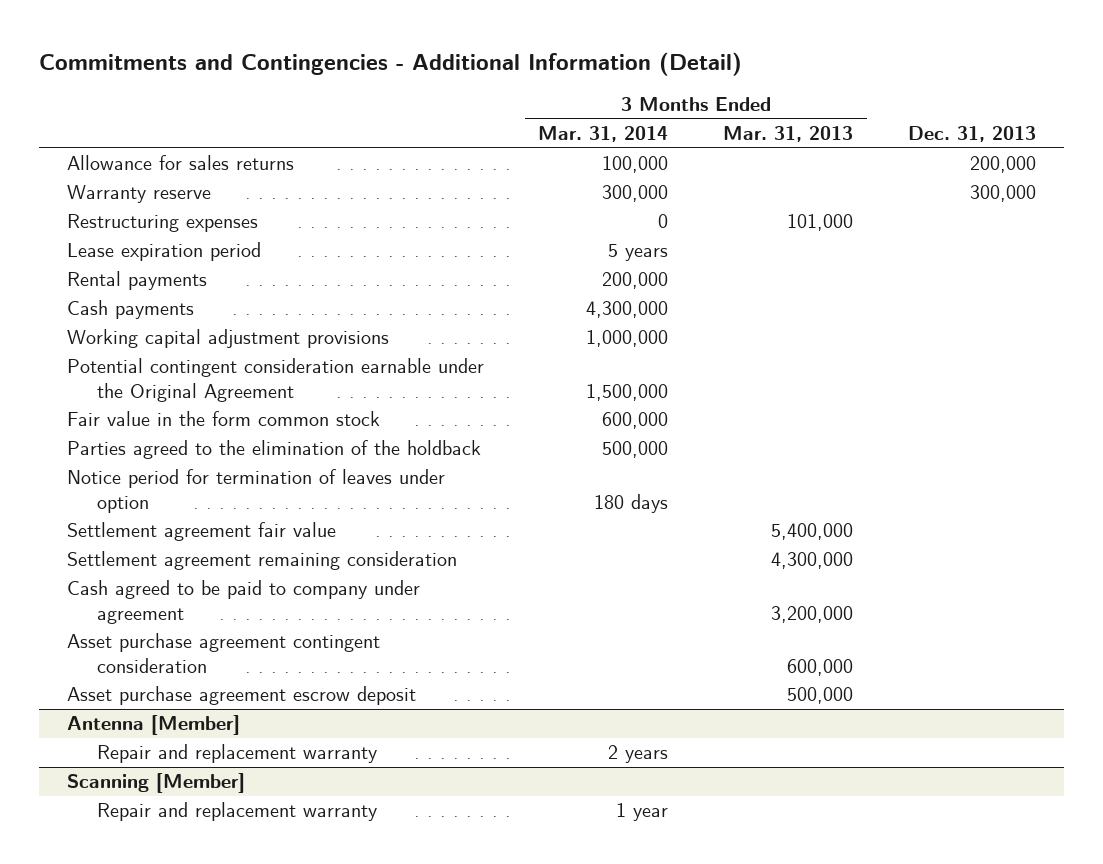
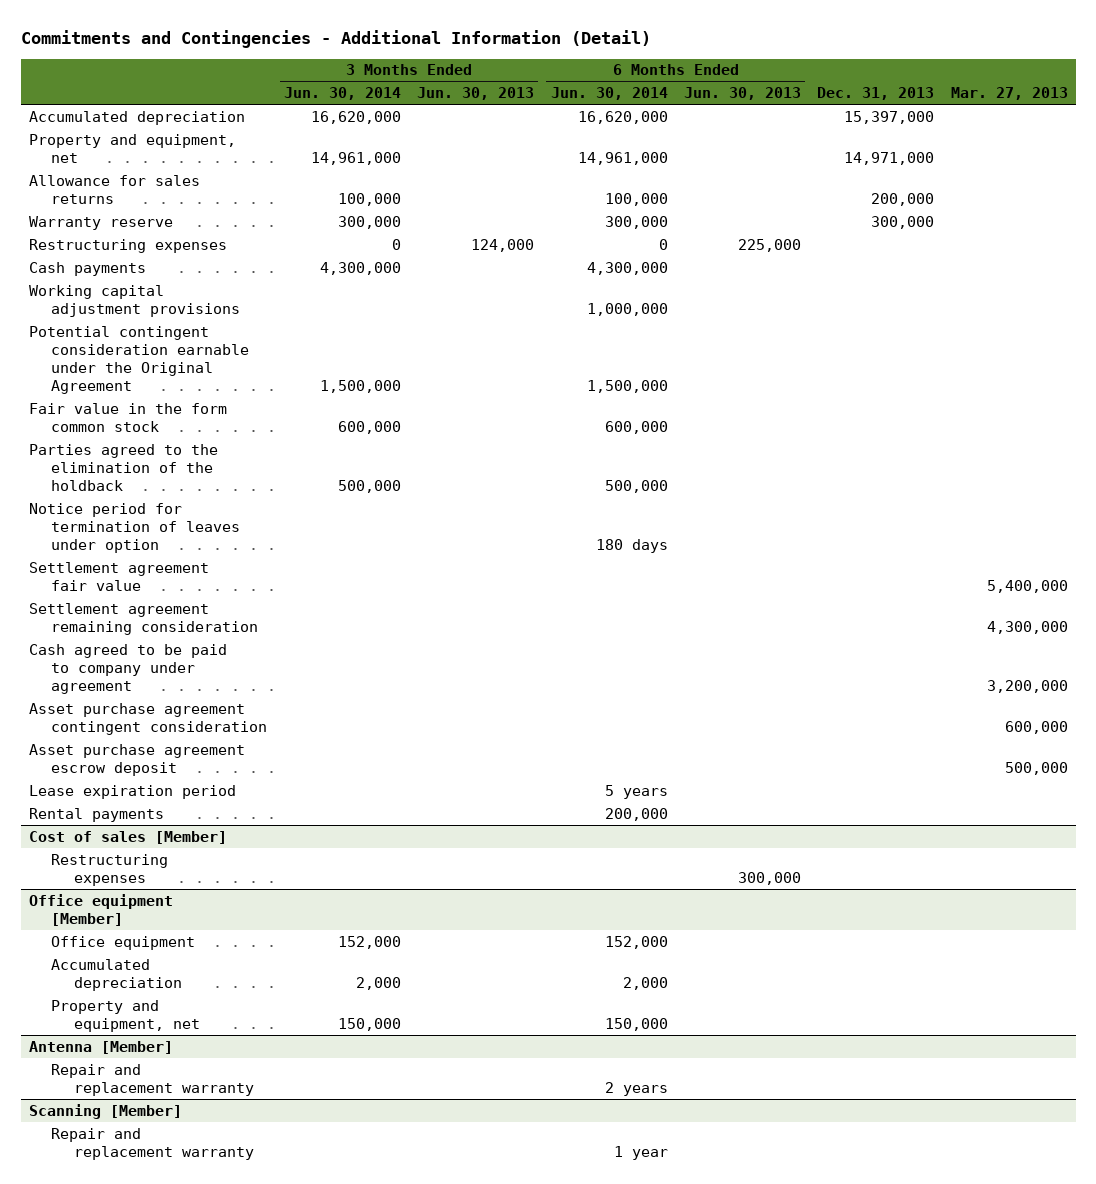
- | 3 Months Ended Mar. 31, 2014 | 3 Months Ended Mar. 31, 2013 | Dec. 31, 2013
+ | 3 Months Ended Jun. 30, 2014 | 3 Months Ended Jun. 30, 2013 | 6 Months Ended Jun. 30, 2014 | 6 Months Ended Jun. 30, 2013 | Dec. 31, 2013 | Mar. 27, 2013
+ Accumulated depreciation | 16,620,000 | | 16,620,000 | | 15,397,000 |
+ Property and equipment, net | 14,961,000 | | 14,961,000 | | 14,971,000 |
moved down: Lease expiration period | | | 5 years | | |
moved down: Rental payments | | | 200,000 | | |
+ Cost of sales [Member]
+ Restructuring expenses | | | | 300,000 | |
+ Office equipment [Member]
+ Office equipment | 152,000 | | 152,000 | | |
+ Accumulated depreciation | 2,000 | | 2,000 | | |
+ Property and equipment, net | 150,000 | | 150,000 | | |

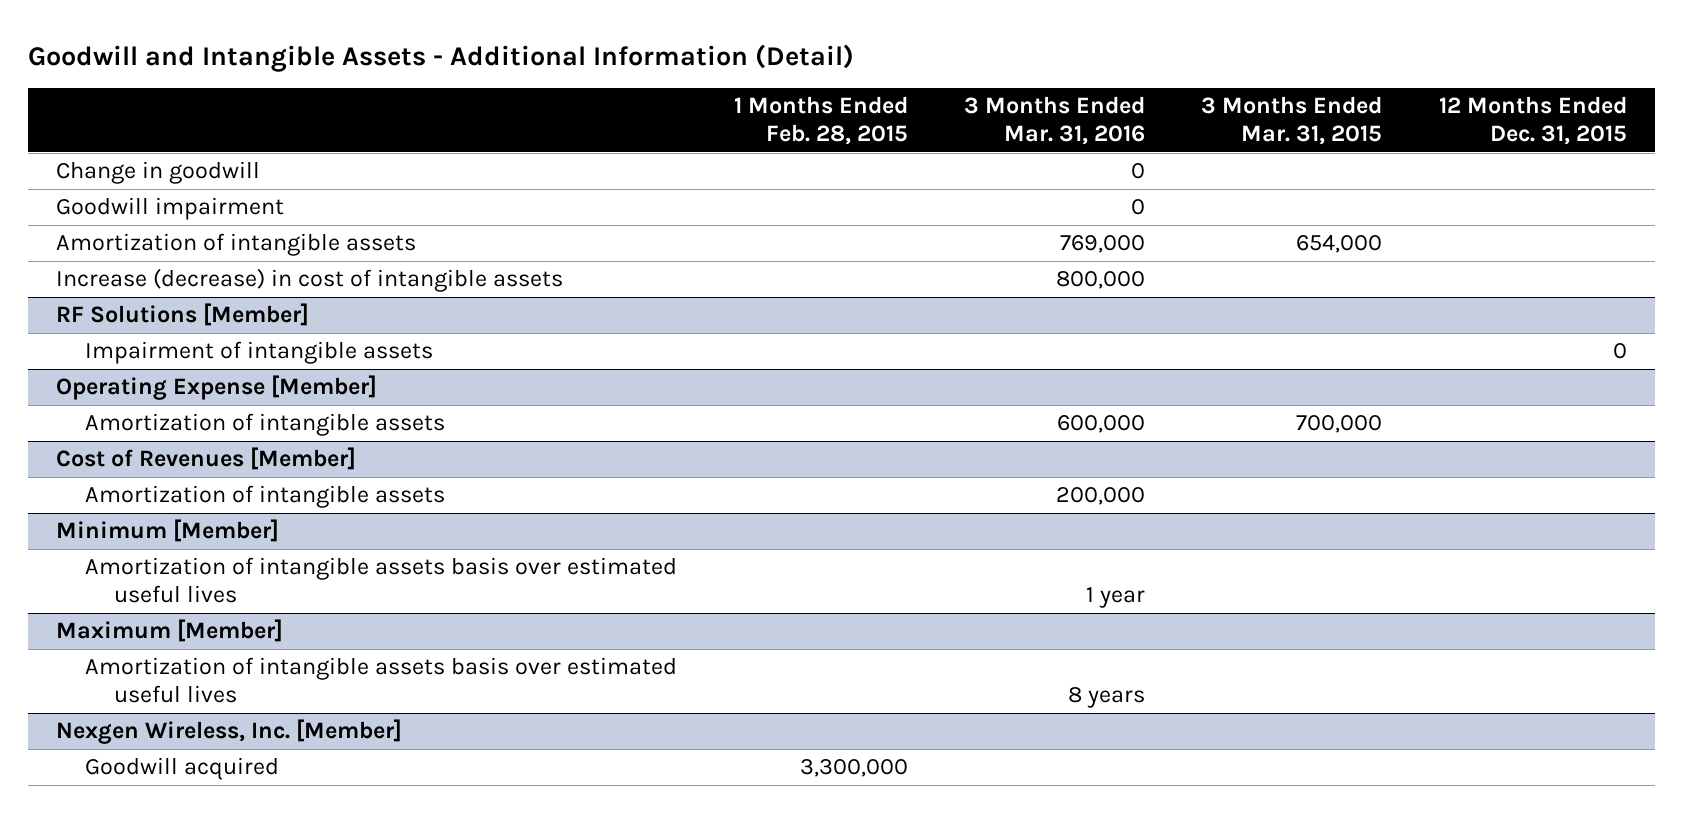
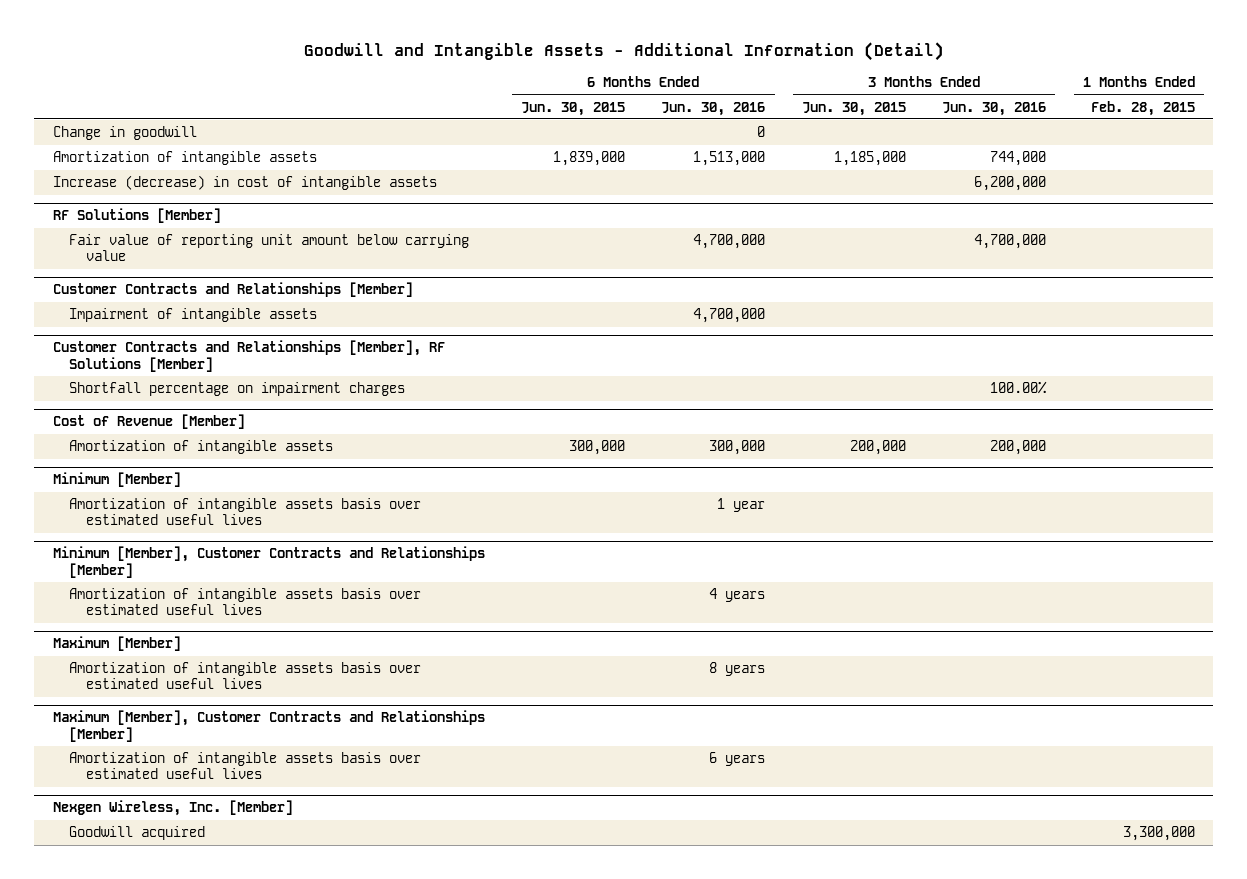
- | 1 Months Ended Feb. 28, 2015 | 3 Months Ended Mar. 31, 2016 | 3 Months Ended Mar. 31, 2015 | 12 Months Ended Dec. 31, 2015
+ | 6 Months Ended Jun. 30, 2015 | 6 Months Ended Jun. 30, 2016 | 3 Months Ended Jun. 30, 2015 | 3 Months Ended Jun. 30, 2016 | 1 Months Ended Feb. 28, 2015
- Goodwill impairment | | 0 | |
@ RF Solutions [Member]
- Impairment of intangible assets | | | | 0
- Operating Expense [Member]
- Amortization of intangible assets | | 600,000 | 700,000 |
- Cost of Revenues [Member]
@ RF Solutions [Member]
+ Fair value of reporting unit amount below carrying value | | 4,700,000 | | 4,700,000 |
+ Customer Contracts and Relationships [Member]
+ Impairment of intangible assets | | 4,700,000 | | |
+ Customer Contracts and Relationships [Member], RF Solutions [Member]
+ Shortfall percentage on impairment charges | | | | 100.00% |
+ Cost of Revenue [Member]
+ Minimum [Member], Customer Contracts and Relationships [Member]
+ Amortization of intangible assets basis over estimated useful lives | | 4 years | | |
+ Maximum [Member], Customer Contracts and Relationships [Member]
+ Amortization of intangible assets basis over estimated useful lives | | 6 years | | |

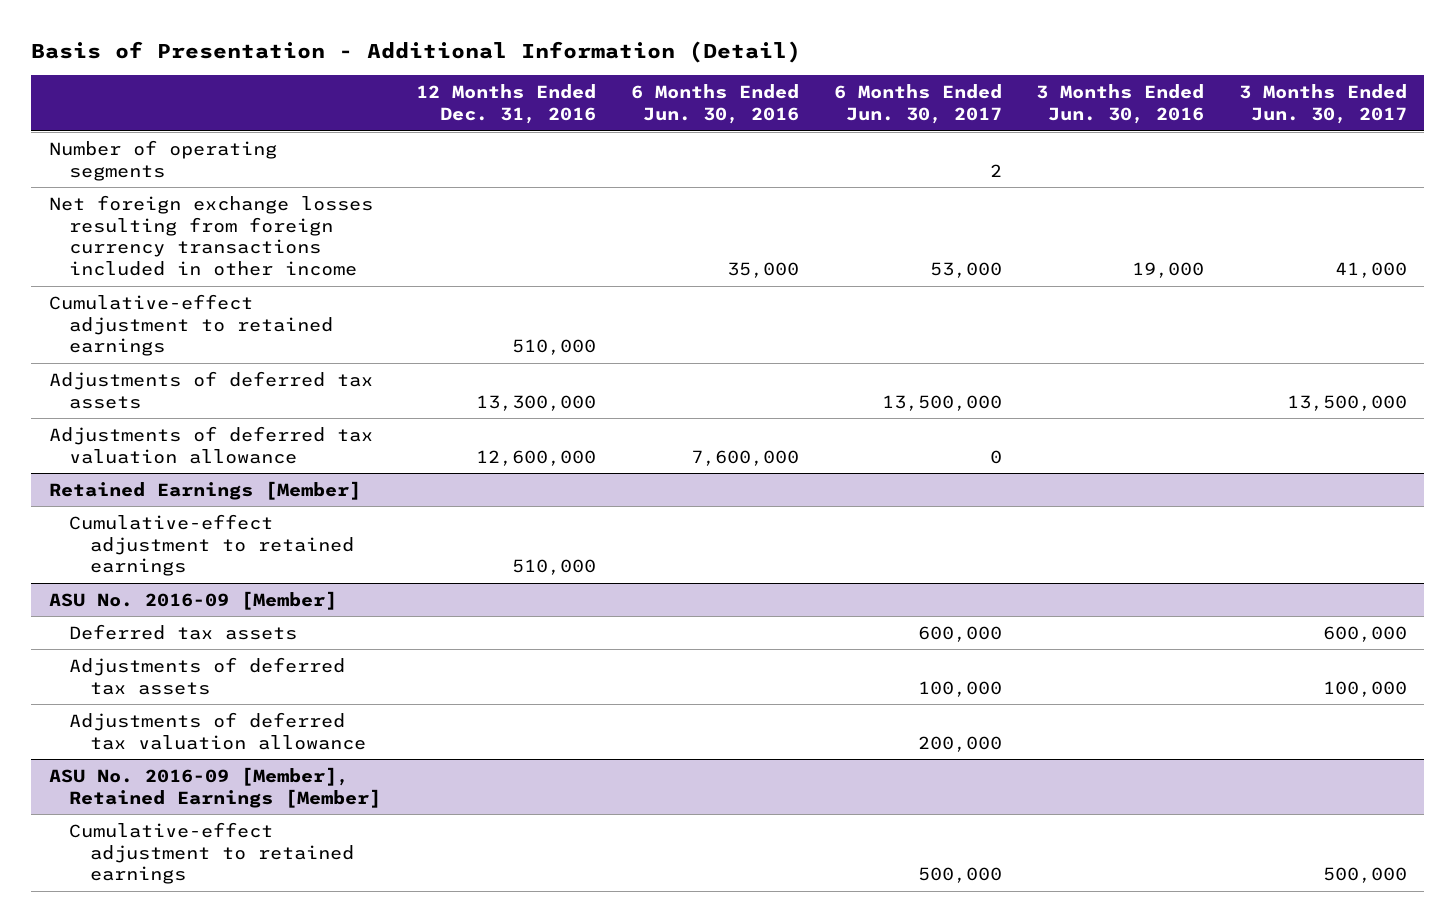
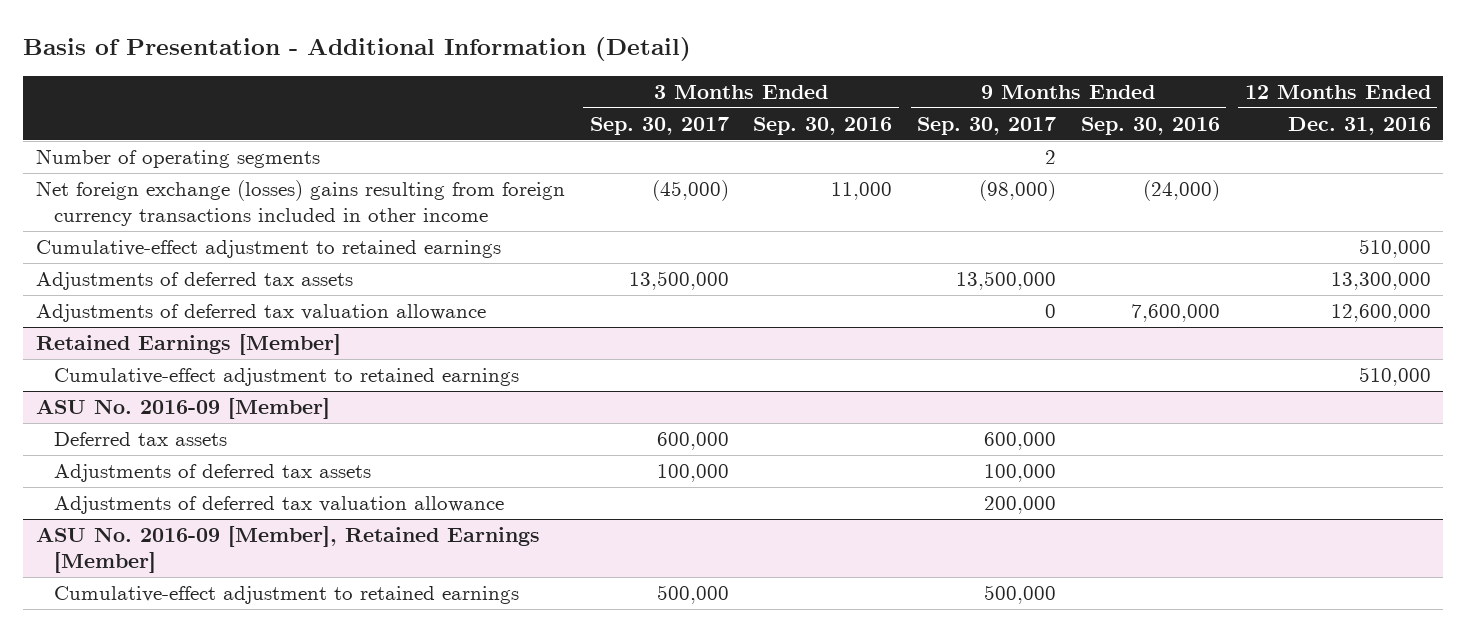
- | 12 Months Ended Dec. 31, 2016 | 6 Months Ended Jun. 30, 2016 | 6 Months Ended Jun. 30, 2017 | 3 Months Ended Jun. 30, 2016 | 3 Months Ended Jun. 30, 2017
+ | 3 Months Ended Sep. 30, 2017 | 3 Months Ended Sep. 30, 2016 | 9 Months Ended Sep. 30, 2017 | 9 Months Ended Sep. 30, 2016 | 12 Months Ended Dec. 31, 2016
- Net foreign exchange losses resulting from foreign currency transactions included in other income | | 35,000 | 53,000 | 19,000 | 41,000
+ Net foreign exchange (losses) gains resulting from foreign currency transactions included in other income | (45,000) | 11,000 | (98,000) | (24,000) |

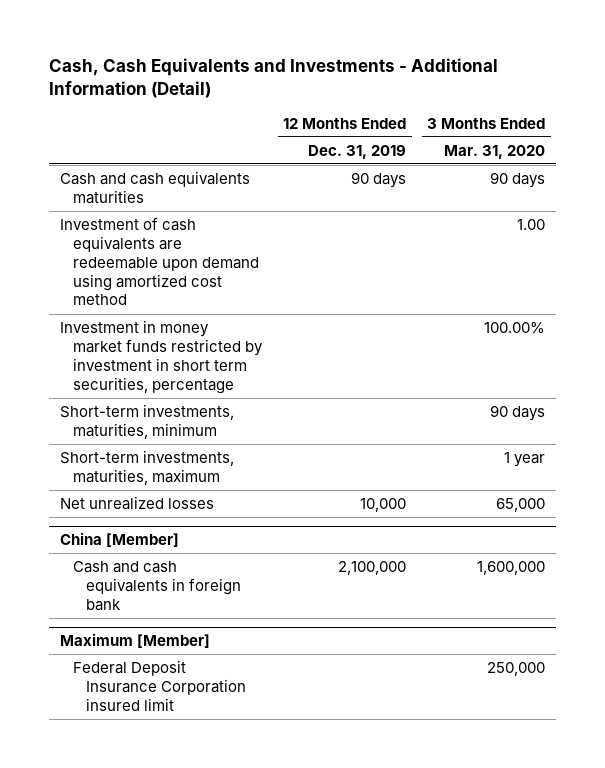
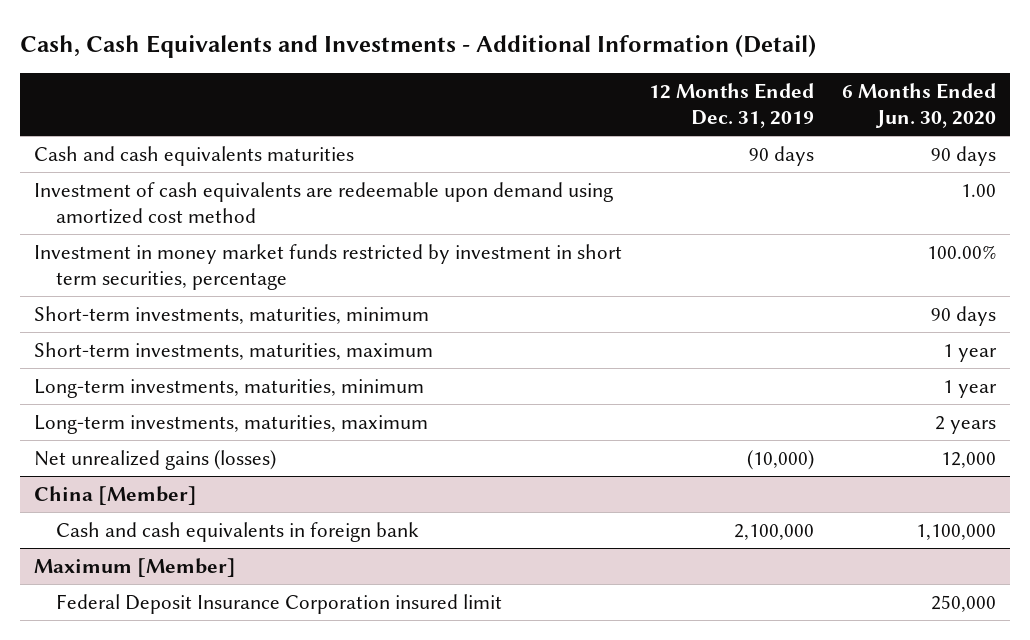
- | 12 Months Ended Dec. 31, 2019 | 3 Months Ended Mar. 31, 2020
+ | 12 Months Ended Dec. 31, 2019 | 6 Months Ended Jun. 30, 2020
- Net unrealized losses | 10,000 | 65,000
+ Long-term investments, maturities, minimum | | 1 year
+ Long-term investments, maturities, maximum | | 2 years
+ Net unrealized gains (losses) | (10,000) | 12,000

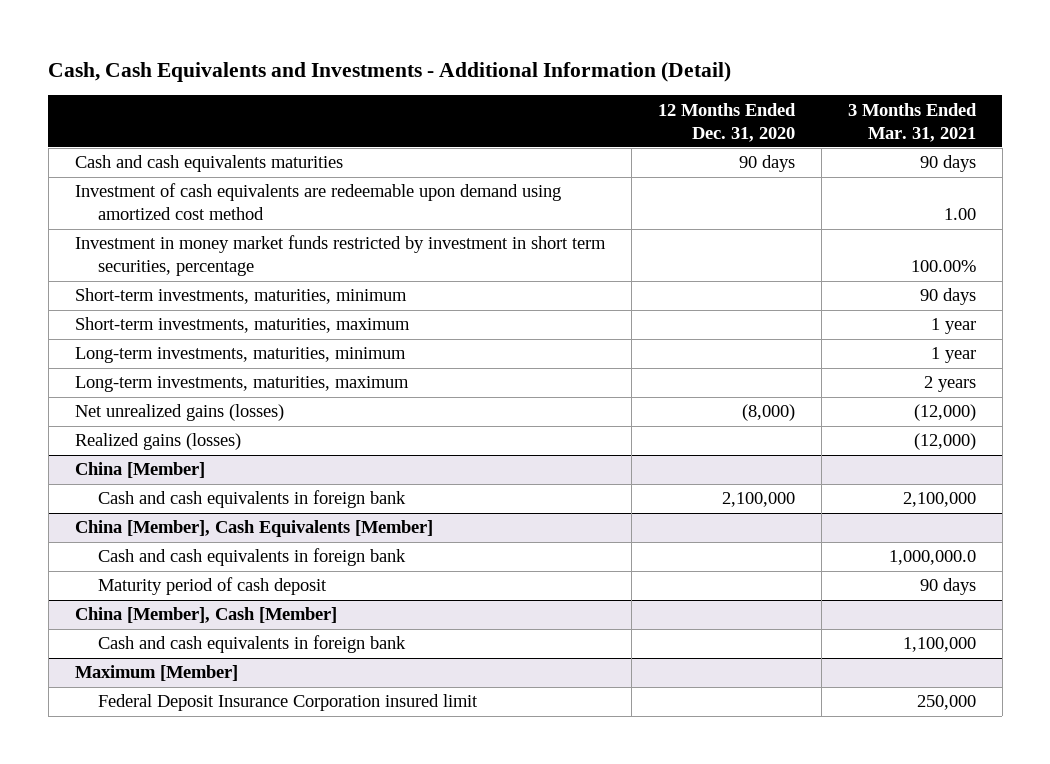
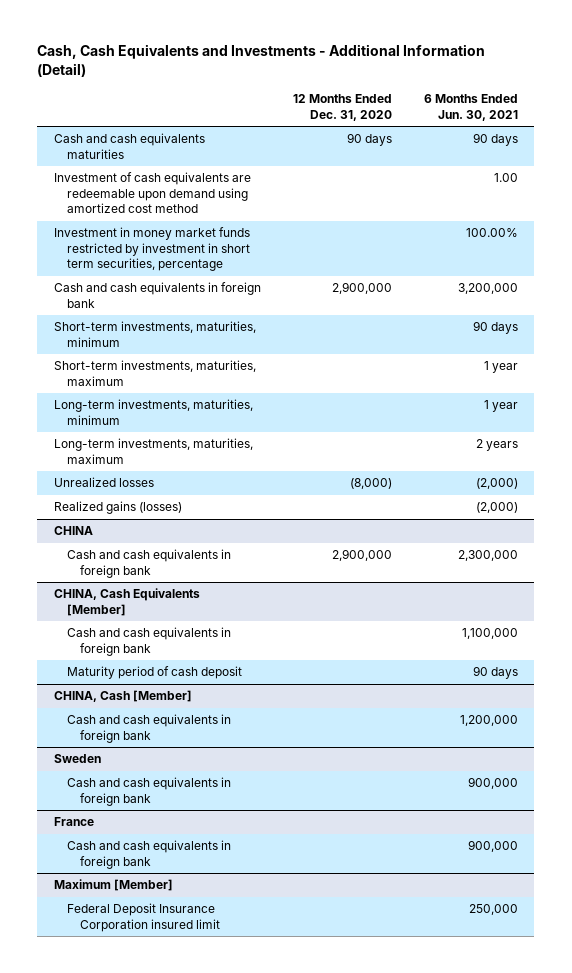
- | 12 Months Ended Dec. 31, 2020 | 3 Months Ended Mar. 31, 2021
+ | 12 Months Ended Dec. 31, 2020 | 6 Months Ended Jun. 30, 2021
+ Cash and cash equivalents in foreign bank | 2,900,000 | 3,200,000
- Net unrealized gains (losses) | (8,000) | (12,000)
+ Unrealized losses | (8,000) | (2,000)
- China [Member]
- Cash and cash equivalents in foreign bank | 2,100,000 | 2,100,000
- China [Member], Cash Equivalents [Member]
+ CHINA
+ Cash and cash equivalents in foreign bank | 2,900,000 | 2,300,000
+ CHINA, Cash Equivalents [Member]
- China [Member], Cash [Member]
+ CHINA, Cash [Member]
+ Sweden
+ Cash and cash equivalents in foreign bank | | 900,000
+ France
+ Cash and cash equivalents in foreign bank | | 900,000

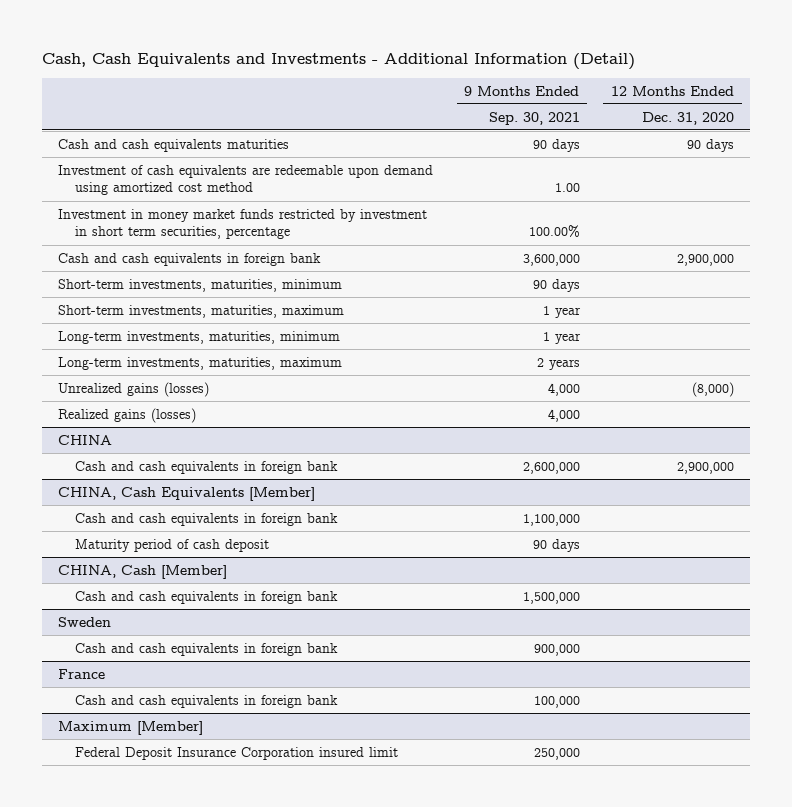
- | 12 Months Ended Dec. 31, 2020 | 6 Months Ended Jun. 30, 2021
+ | 9 Months Ended Sep. 30, 2021 | 12 Months Ended Dec. 31, 2020
- Unrealized losses | (8,000) | (2,000)
+ Unrealized gains (losses) | 4,000 | (8,000)

